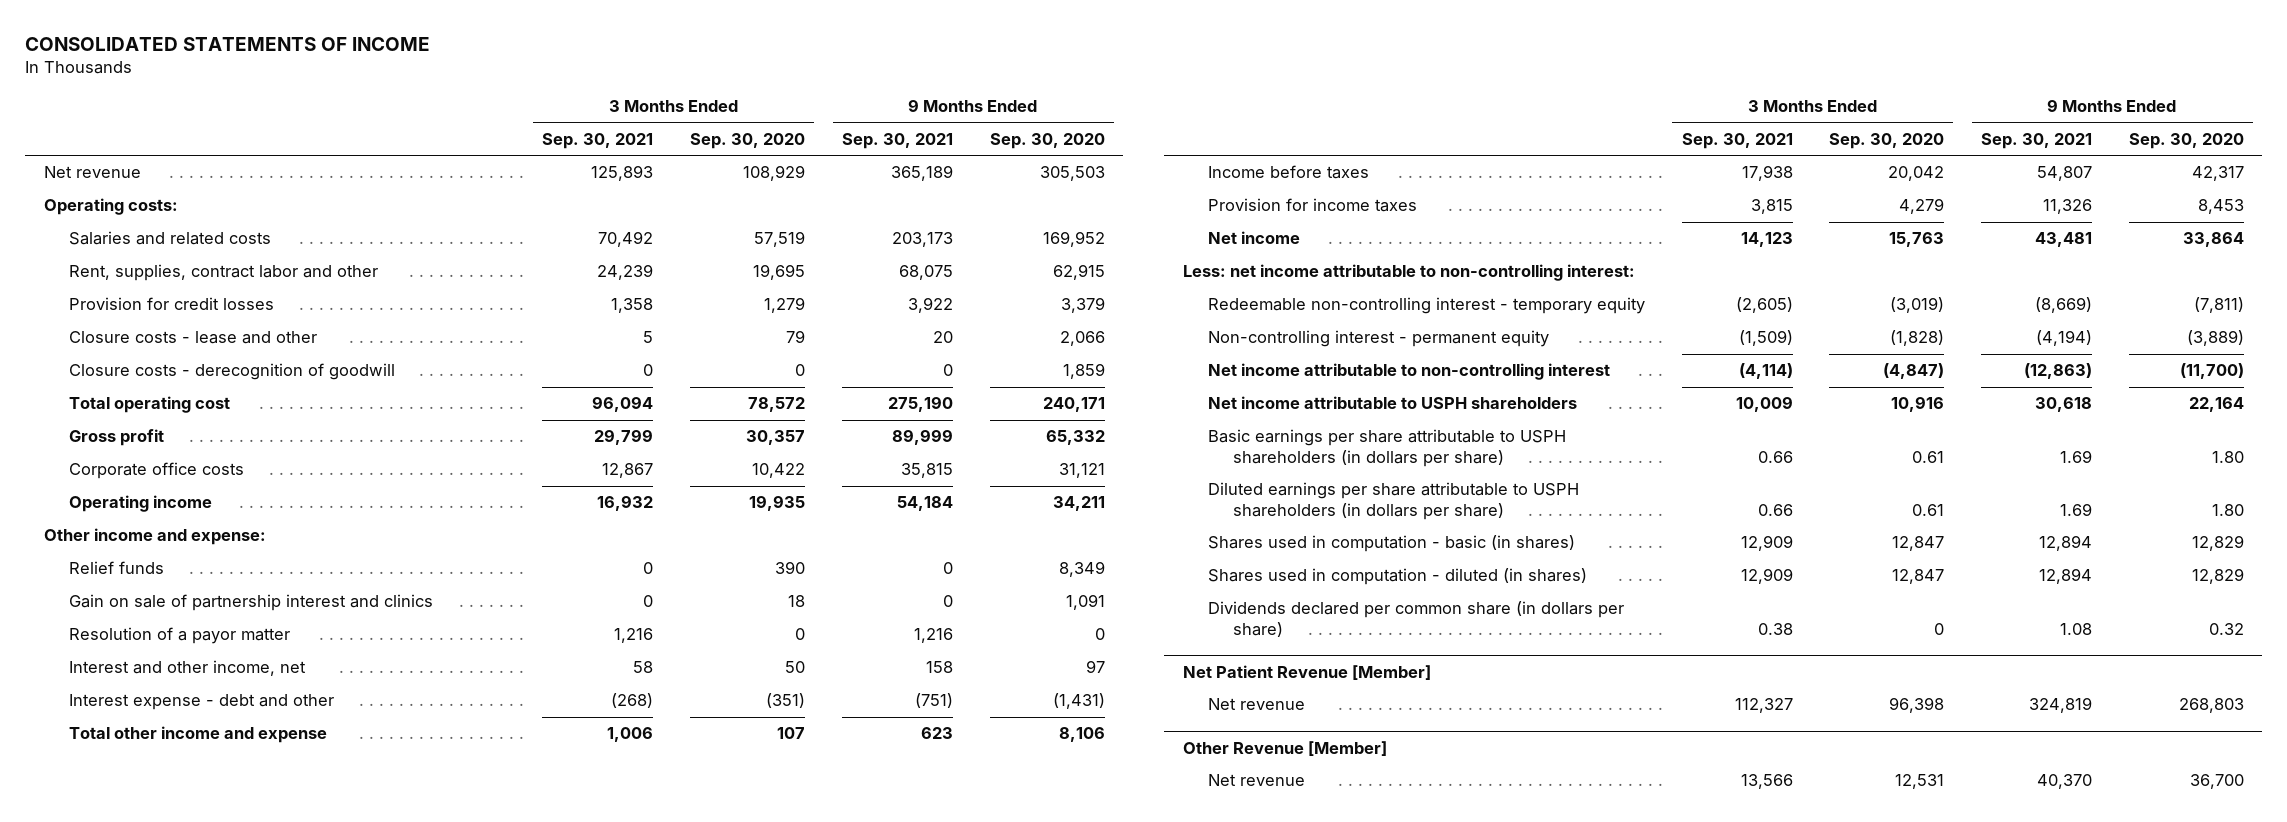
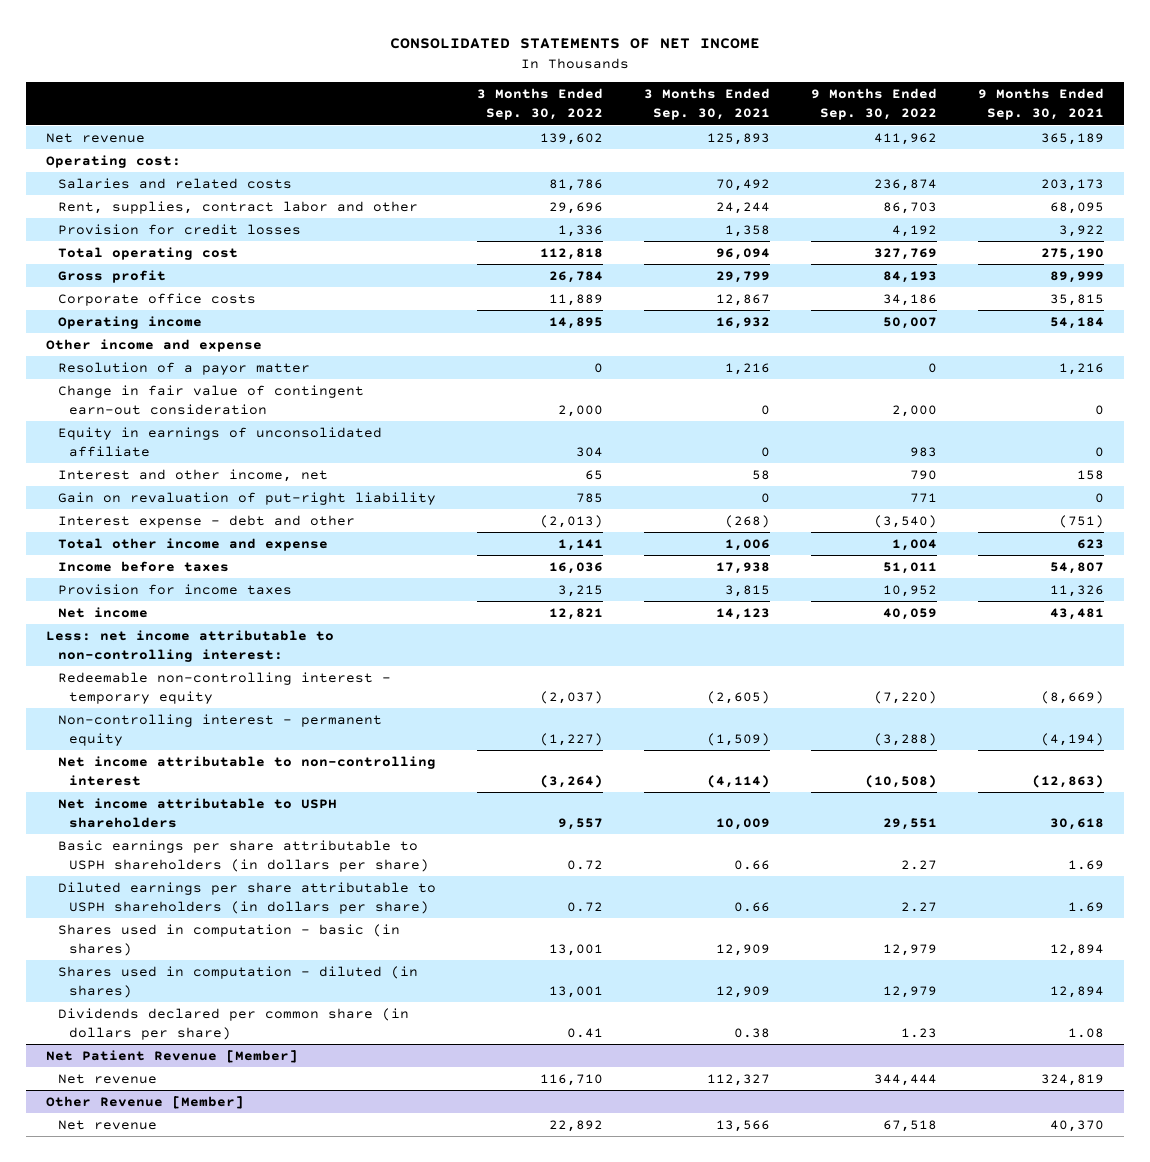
- CONSOLIDATED STATEMENTS OF INCOME
+ CONSOLIDATED STATEMENTS OF NET INCOME
- | 3 Months Ended Sep. 30, 2021 | 3 Months Ended Sep. 30, 2020 | 9 Months Ended Sep. 30, 2021 | 9 Months Ended Sep. 30, 2020
+ | 3 Months Ended Sep. 30, 2022 | 3 Months Ended Sep. 30, 2021 | 9 Months Ended Sep. 30, 2022 | 9 Months Ended Sep. 30, 2021
- Operating costs:
+ Operating cost:
- Rent, supplies, contract labor and other | 24,239 | 19,695 | 68,075 | 62,915
+ Rent, supplies, contract labor and other | 29,696 | 24,244 | 86,703 | 68,095
- Closure costs - lease and other | 5 | 79 | 20 | 2,066
- Closure costs - derecognition of goodwill | 0 | 0 | 0 | 1,859
- Other income and expense:
- Relief funds | 0 | 390 | 0 | 8,349
- Gain on sale of partnership interest and clinics | 0 | 18 | 0 | 1,091
+ Other income and expense
+ Change in fair value of contingent earn-out consideration | 2,000 | 0 | 2,000 | 0
+ Equity in earnings of unconsolidated affiliate | 304 | 0 | 983 | 0
+ Gain on revaluation of put-right liability | 785 | 0 | 771 | 0

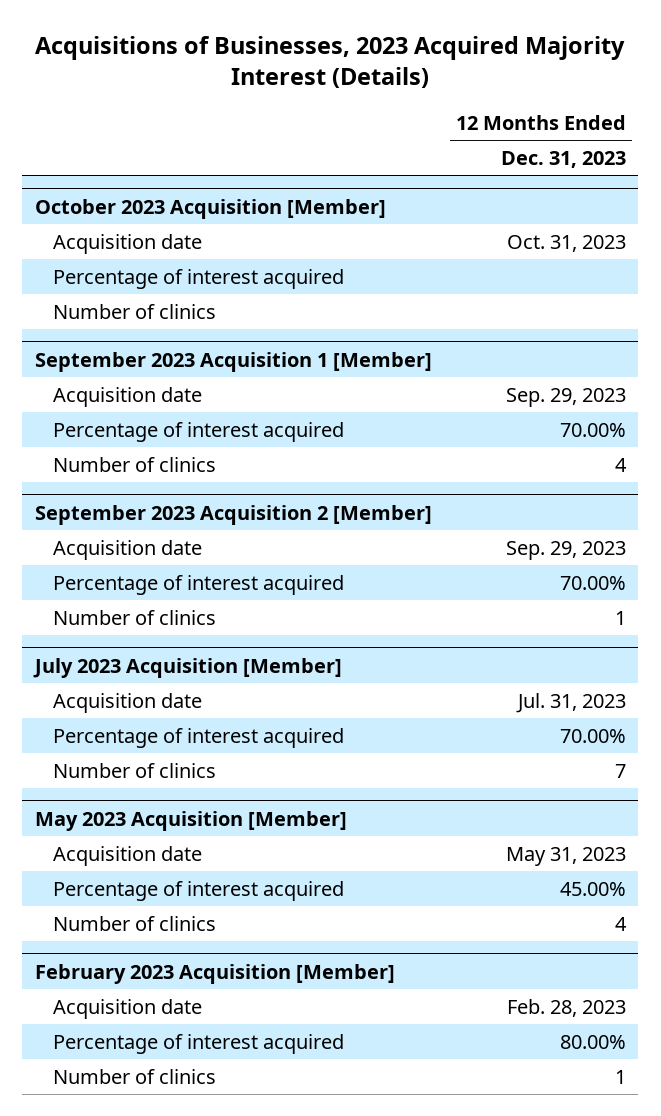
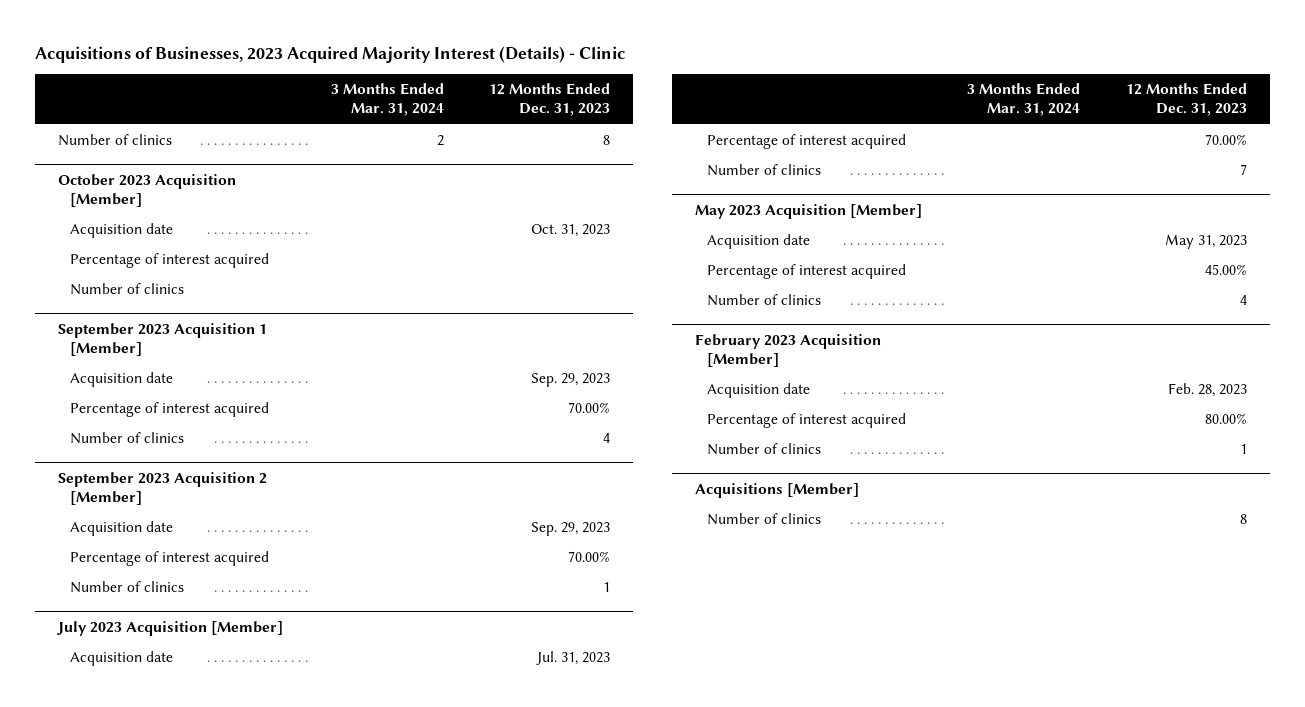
- Acquisitions of Businesses, 2023 Acquired Majority Interest (Details)
+ Acquisitions of Businesses, 2023 Acquired Majority Interest (Details) - Clinic
- | 12 Months Ended Dec. 31, 2023
+ | 3 Months Ended Mar. 31, 2024 | 12 Months Ended Dec. 31, 2023
+ Number of clinics | 2 | 8
+ Acquisitions [Member]
+ Number of clinics | | 8

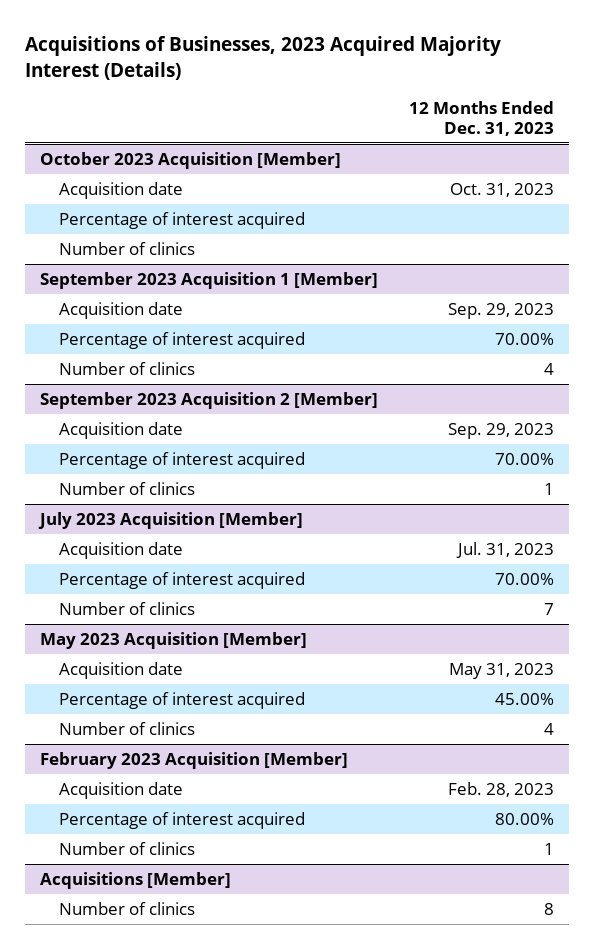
- Acquisitions of Businesses, 2023 Acquired Majority Interest (Details) - Clinic
+ Acquisitions of Businesses, 2023 Acquired Majority Interest (Details)
- | 3 Months Ended Mar. 31, 2024 | 12 Months Ended Dec. 31, 2023
+ | 12 Months Ended Dec. 31, 2023
- Number of clinics | 2 | 8

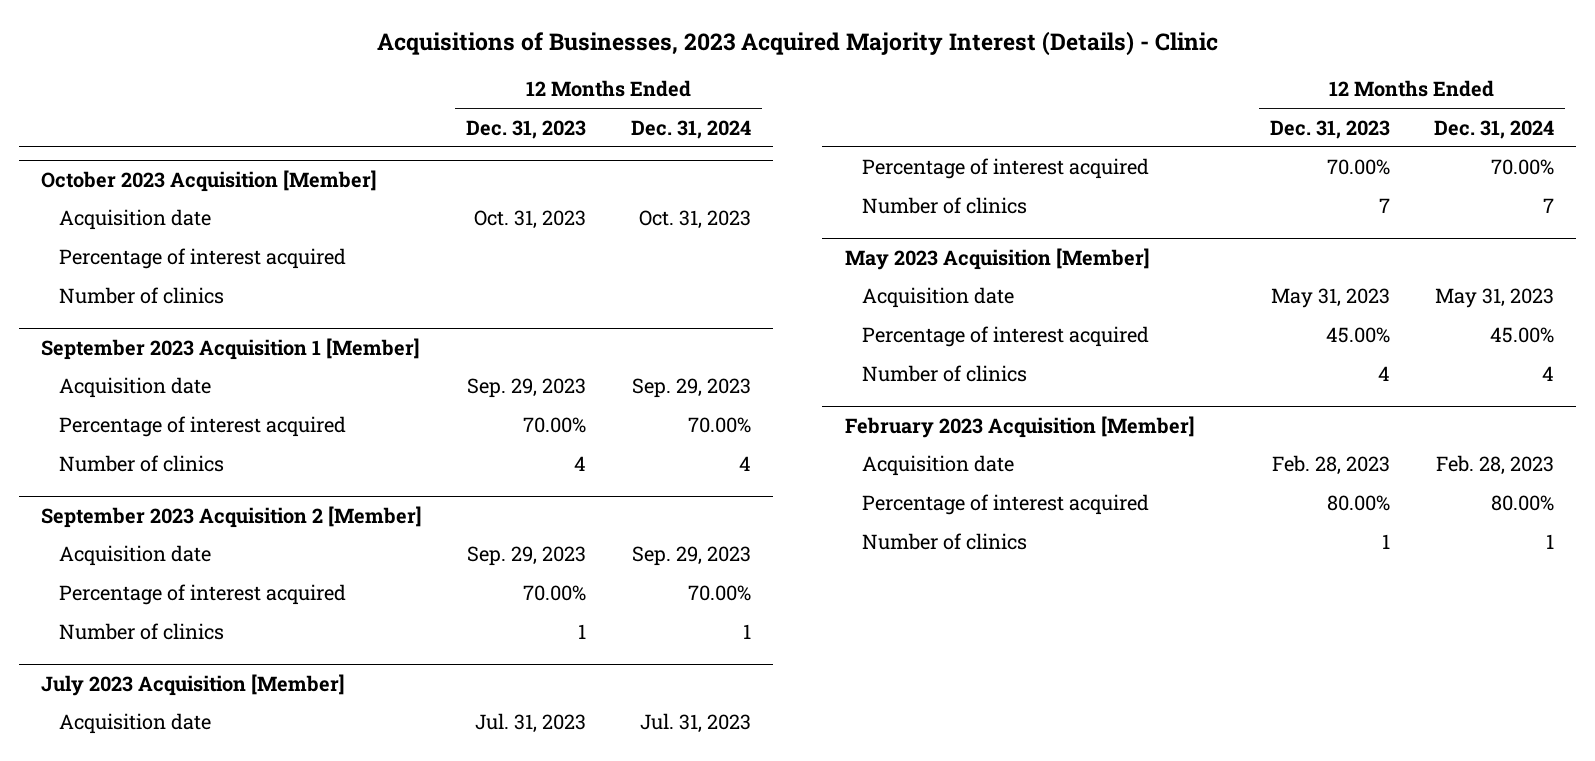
- Acquisitions of Businesses, 2023 Acquired Majority Interest (Details)
+ Acquisitions of Businesses, 2023 Acquired Majority Interest (Details) - Clinic
- | 12 Months Ended Dec. 31, 2023
+ | 12 Months Ended Dec. 31, 2023 | 12 Months Ended Dec. 31, 2024
- Acquisitions [Member]
- Number of clinics | 8

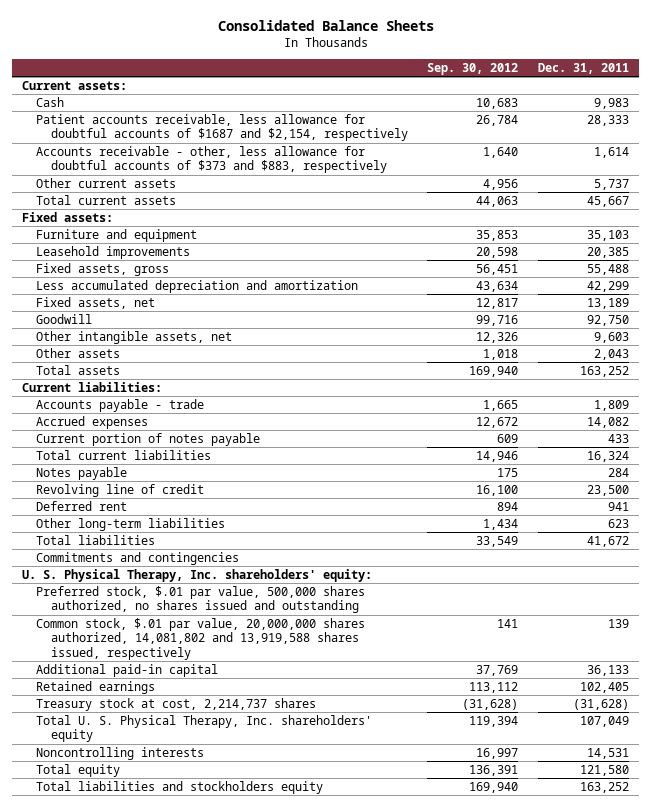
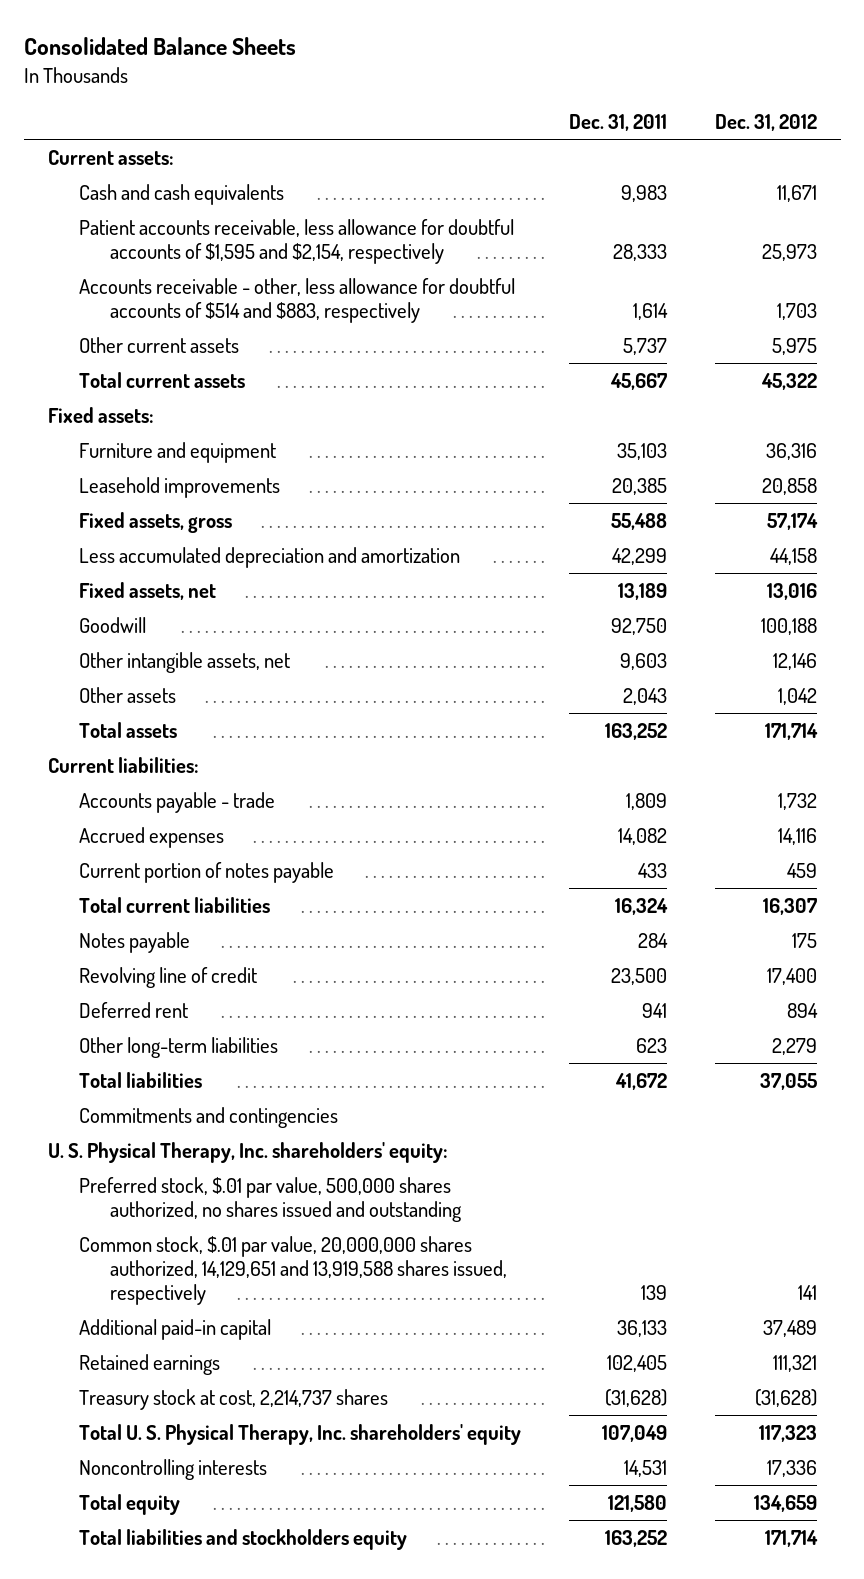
- | Sep. 30, 2012 | Dec. 31, 2011
+ | Dec. 31, 2011 | Dec. 31, 2012
- Cash | 10,683 | 9,983
- Patient accounts receivable, less allowance for doubtful accounts of $1687 and $2,154, respectively | 26,784 | 28,333
- Accounts receivable - other, less allowance for doubtful accounts of $373 and $883, respectively | 1,640 | 1,614
+ Cash and cash equivalents | 9,983 | 11,671
+ Patient accounts receivable, less allowance for doubtful accounts of $1,595 and $2,154, respectively | 28,333 | 25,973
+ Accounts receivable - other, less allowance for doubtful accounts of $514 and $883, respectively | 1,614 | 1,703
- Common stock, $.01 par value, 20,000,000 shares authorized, 14,081,802 and 13,919,588 shares issued, respectively | 141 | 139
+ Common stock, $.01 par value, 20,000,000 shares authorized, 14,129,651 and 13,919,588 shares issued, respectively | 139 | 141

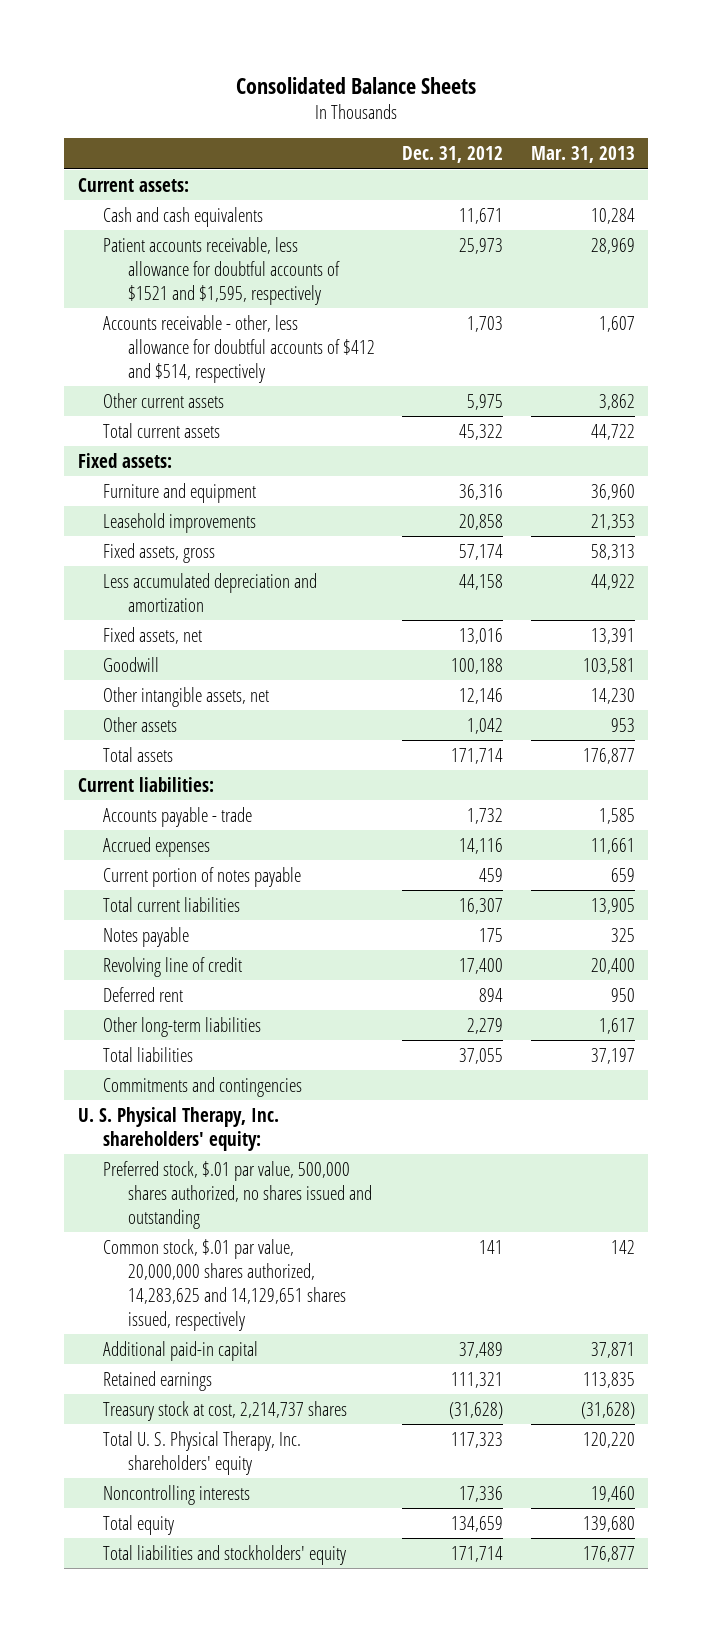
- | Dec. 31, 2011 | Dec. 31, 2012
+ | Dec. 31, 2012 | Mar. 31, 2013
- Patient accounts receivable, less allowance for doubtful accounts of $1,595 and $2,154, respectively | 28,333 | 25,973
- Accounts receivable - other, less allowance for doubtful accounts of $514 and $883, respectively | 1,614 | 1,703
+ Patient accounts receivable, less allowance for doubtful accounts of $1521 and $1,595, respectively | 25,973 | 28,969
+ Accounts receivable - other, less allowance for doubtful accounts of $412 and $514, respectively | 1,703 | 1,607
- Common stock, $.01 par value, 20,000,000 shares authorized, 14,129,651 and 13,919,588 shares issued, respectively | 139 | 141
+ Common stock, $.01 par value, 20,000,000 shares authorized, 14,283,625 and 14,129,651 shares issued, respectively | 141 | 142
- Total liabilities and stockholders equity | 163,252 | 171,714
+ Total liabilities and stockholders' equity | 171,714 | 176,877

